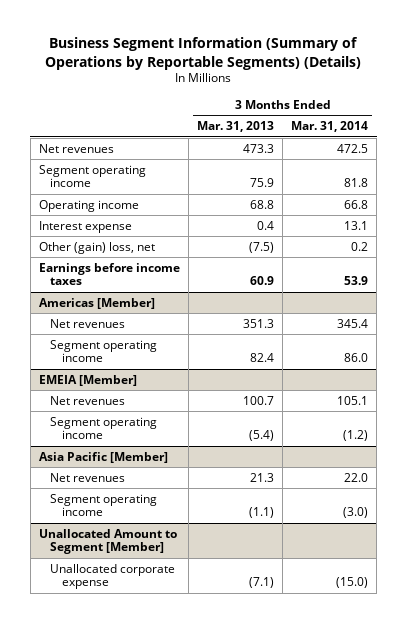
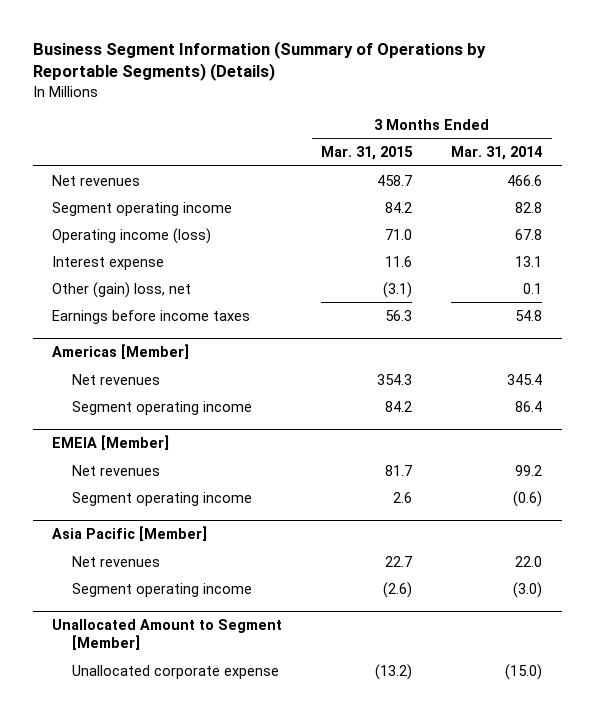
- | 3 Months Ended Mar. 31, 2013 | 3 Months Ended Mar. 31, 2014
+ | 3 Months Ended Mar. 31, 2015 | 3 Months Ended Mar. 31, 2014
- Net revenues | 473.3 | 472.5
- Segment operating income | 75.9 | 81.8
- Operating income | 68.8 | 66.8
+ Net revenues | 458.7 | 466.6
+ Segment operating income | 84.2 | 82.8
+ Operating income (loss) | 71.0 | 67.8
- Other (gain) loss, net | (7.5) | 0.2
- Earnings before income taxes | 60.9 | 53.9
+ Other (gain) loss, net | (3.1) | 0.1
+ Earnings before income taxes | 56.3 | 54.8
@ Americas [Member]
- Segment operating income | 82.4 | 86.0
+ Segment operating income | 84.2 | 86.4
@ EMEIA [Member]
- Net revenues | 100.7 | 105.1
- Segment operating income | (5.4) | (1.2)
+ Net revenues | 81.7 | 99.2
+ Segment operating income | 2.6 | (0.6)

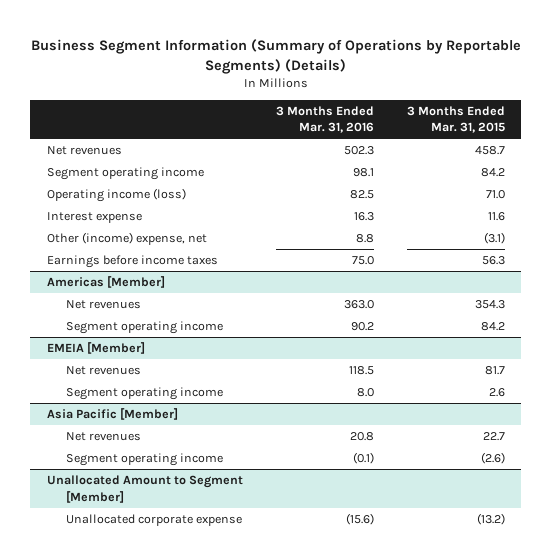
- | 3 Months Ended Mar. 31, 2015 | 3 Months Ended Mar. 31, 2014
+ | 3 Months Ended Mar. 31, 2016 | 3 Months Ended Mar. 31, 2015
- Other (gain) loss, net | (3.1) | 0.1
+ Other (income) expense, net | 8.8 | (3.1)

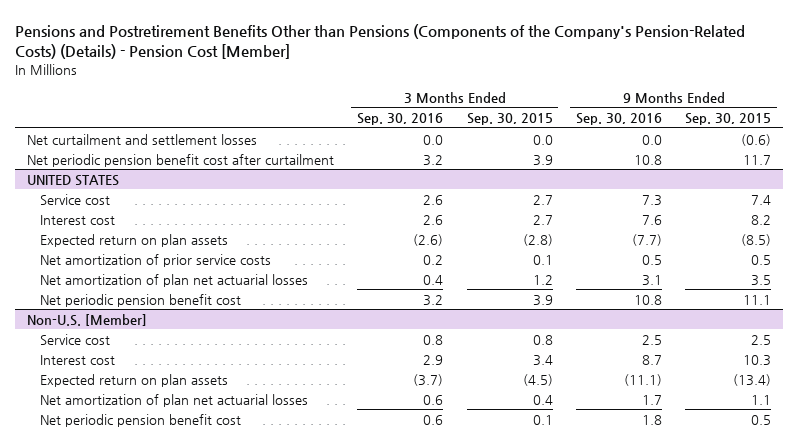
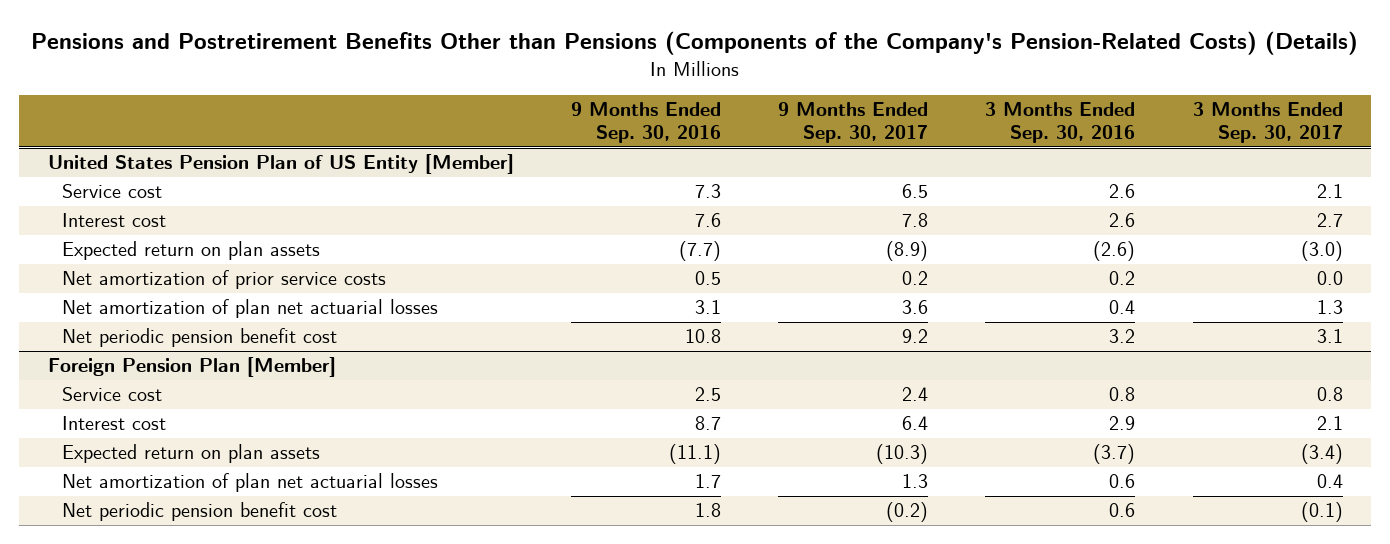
- Pensions and Postretirement Benefits Other than Pensions (Components of the Company's Pension-Related Costs) (Details) - Pension Cost [Member]
+ Pensions and Postretirement Benefits Other than Pensions (Components of the Company's Pension-Related Costs) (Details)
- | 3 Months Ended Sep. 30, 2016 | 3 Months Ended Sep. 30, 2015 | 9 Months Ended Sep. 30, 2016 | 9 Months Ended Sep. 30, 2015
+ | 9 Months Ended Sep. 30, 2016 | 9 Months Ended Sep. 30, 2017 | 3 Months Ended Sep. 30, 2016 | 3 Months Ended Sep. 30, 2017
- Net curtailment and settlement losses | 0.0 | 0.0 | 0.0 | (0.6)
- Net periodic pension benefit cost after curtailment | 3.2 | 3.9 | 10.8 | 11.7
- UNITED STATES
+ United States Pension Plan of US Entity [Member]
- Non-U.S. [Member]
+ Foreign Pension Plan [Member]

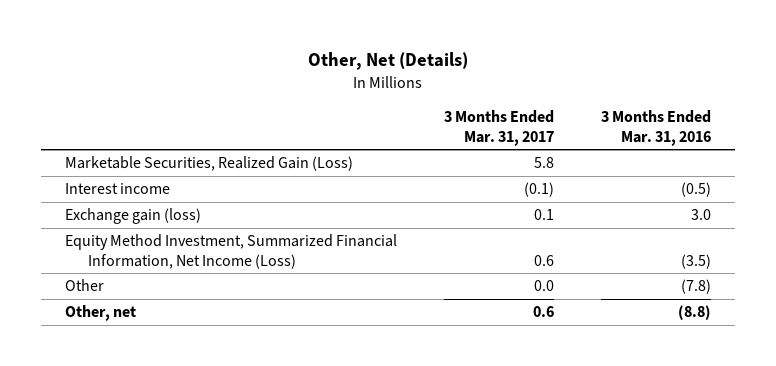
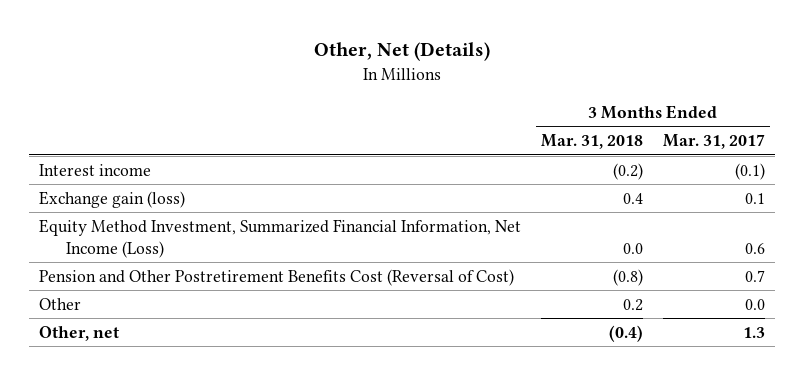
- | 3 Months Ended Mar. 31, 2017 | 3 Months Ended Mar. 31, 2016
+ | 3 Months Ended Mar. 31, 2018 | 3 Months Ended Mar. 31, 2017
- Marketable Securities, Realized Gain (Loss) | 5.8 |
+ Pension and Other Postretirement Benefits Cost (Reversal of Cost) | (0.8) | 0.7
- Other, net | 0.6 | (8.8)
+ Other, net | (0.4) | 1.3

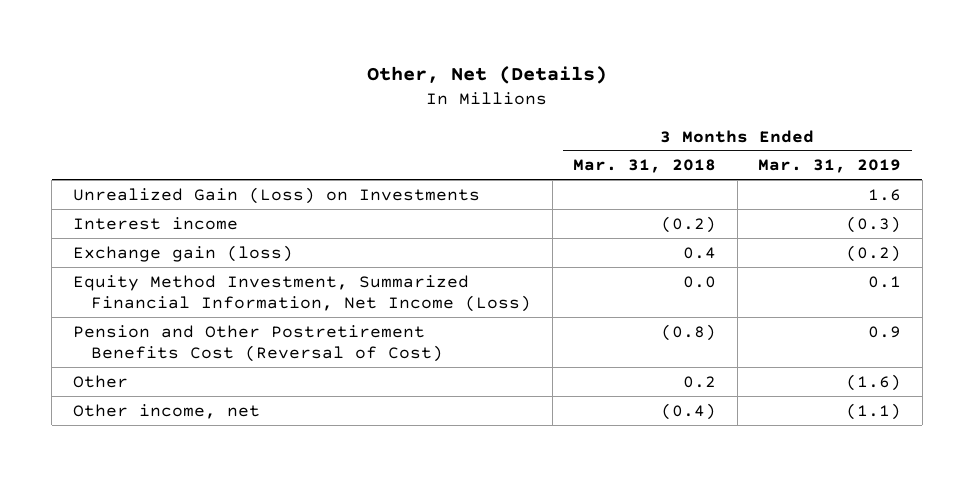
- | 3 Months Ended Mar. 31, 2018 | 3 Months Ended Mar. 31, 2017
+ | 3 Months Ended Mar. 31, 2018 | 3 Months Ended Mar. 31, 2019
+ Unrealized Gain (Loss) on Investments | | 1.6
- Other, net | (0.4) | 1.3
+ Other income, net | (0.4) | (1.1)

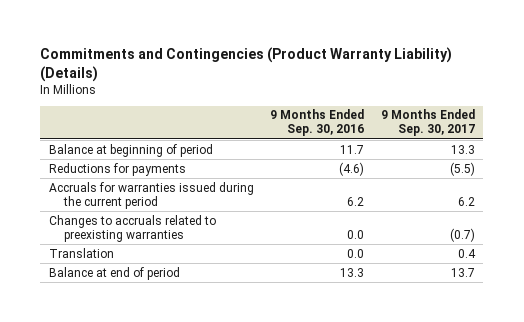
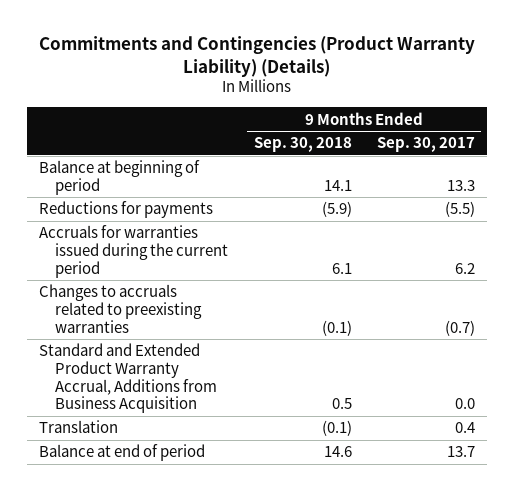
- | 9 Months Ended Sep. 30, 2016 | 9 Months Ended Sep. 30, 2017
+ | 9 Months Ended Sep. 30, 2018 | 9 Months Ended Sep. 30, 2017
+ Standard and Extended Product Warranty Accrual, Additions from Business Acquisition | 0.5 | 0.0

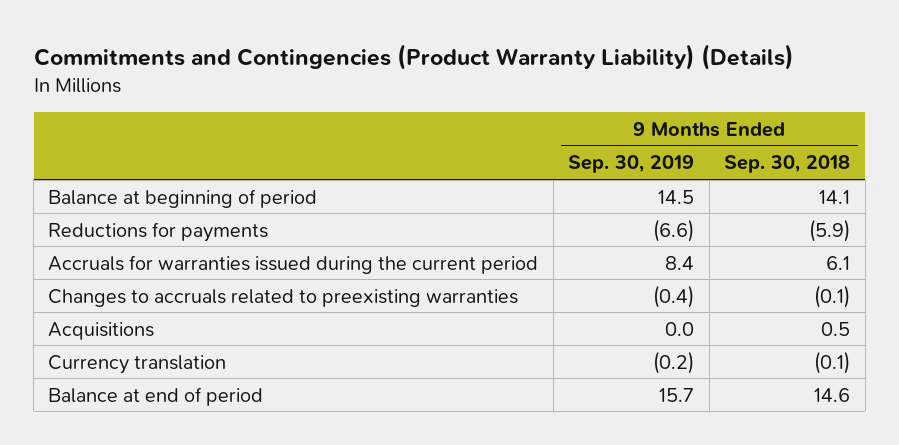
- | 9 Months Ended Sep. 30, 2018 | 9 Months Ended Sep. 30, 2017
+ | 9 Months Ended Sep. 30, 2019 | 9 Months Ended Sep. 30, 2018
- Standard and Extended Product Warranty Accrual, Additions from Business Acquisition | 0.5 | 0.0
- Translation | (0.1) | 0.4
+ Acquisitions | 0.0 | 0.5
+ Currency translation | (0.2) | (0.1)

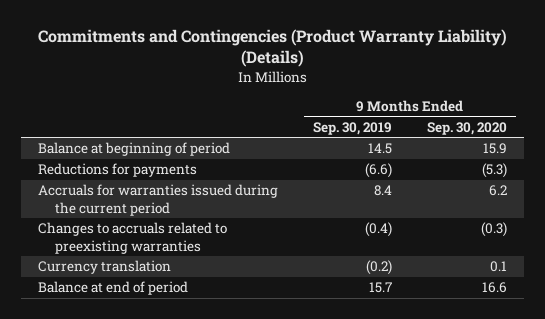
- | 9 Months Ended Sep. 30, 2019 | 9 Months Ended Sep. 30, 2018
+ | 9 Months Ended Sep. 30, 2019 | 9 Months Ended Sep. 30, 2020
- Acquisitions | 0.0 | 0.5

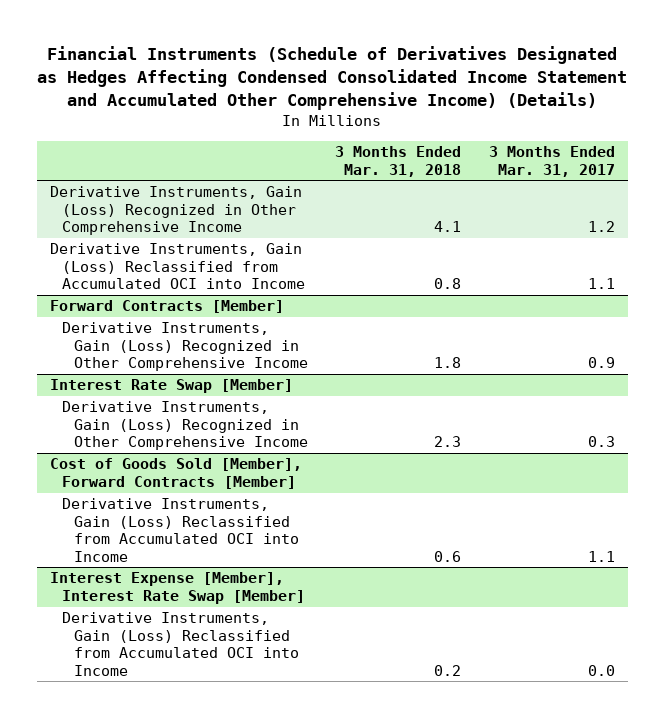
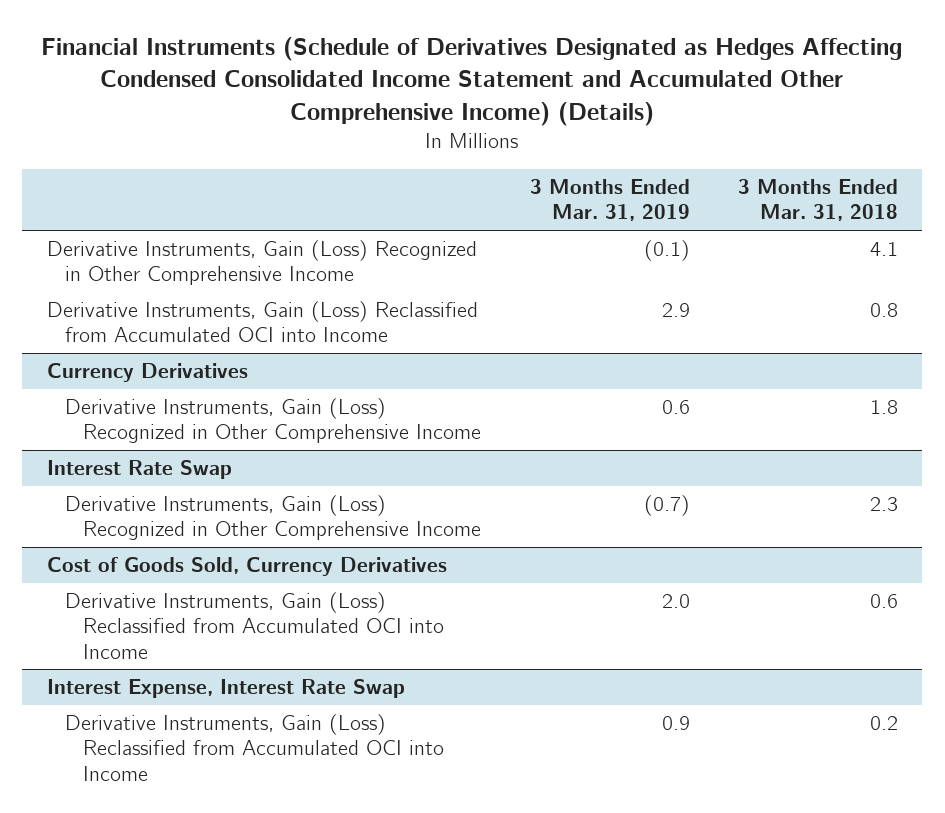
- | 3 Months Ended Mar. 31, 2018 | 3 Months Ended Mar. 31, 2017
+ | 3 Months Ended Mar. 31, 2019 | 3 Months Ended Mar. 31, 2018
- Forward Contracts [Member]
+ Currency Derivatives
- Interest Rate Swap [Member]
+ Interest Rate Swap
- Cost of Goods Sold [Member], Forward Contracts [Member]
+ Cost of Goods Sold, Currency Derivatives
- Interest Expense [Member], Interest Rate Swap [Member]
+ Interest Expense, Interest Rate Swap

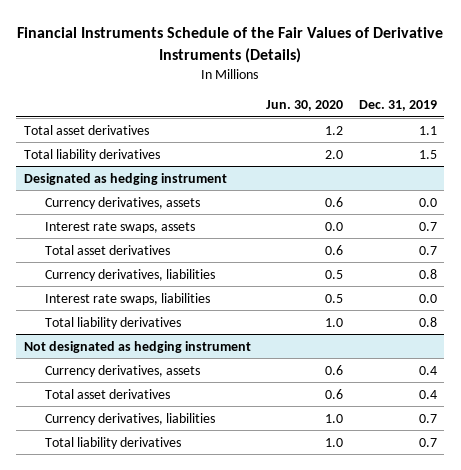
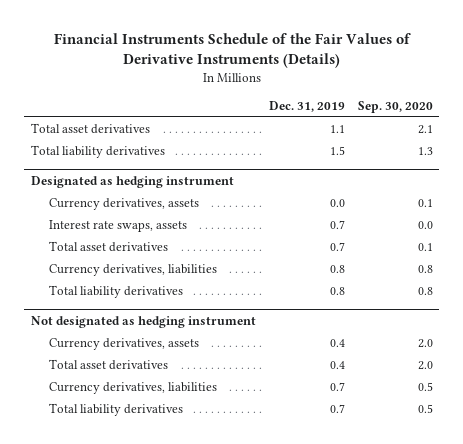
- | Jun. 30, 2020 | Dec. 31, 2019
+ | Dec. 31, 2019 | Sep. 30, 2020
@ Designated as hedging instrument
- Interest rate swaps, liabilities | 0.5 | 0.0

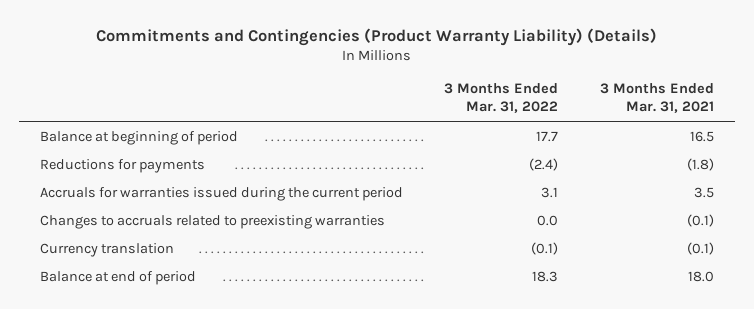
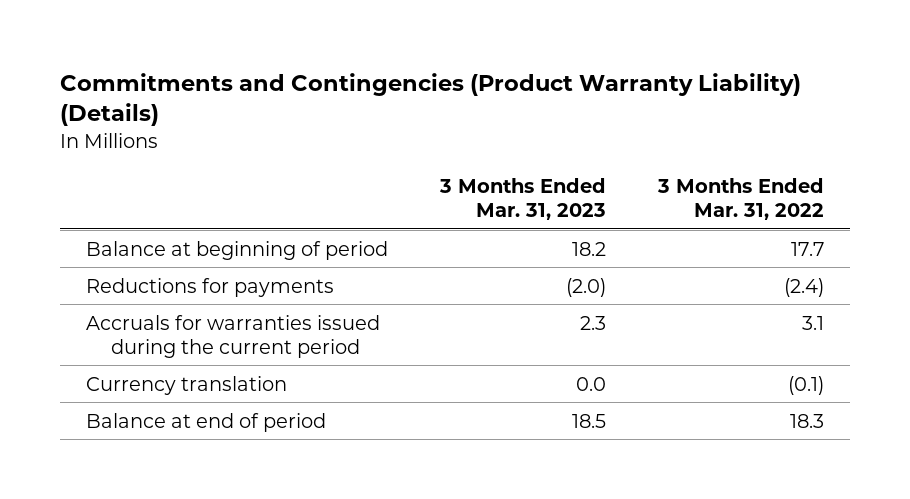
- | 3 Months Ended Mar. 31, 2022 | 3 Months Ended Mar. 31, 2021
+ | 3 Months Ended Mar. 31, 2023 | 3 Months Ended Mar. 31, 2022
- Changes to accruals related to preexisting warranties | 0.0 | (0.1)

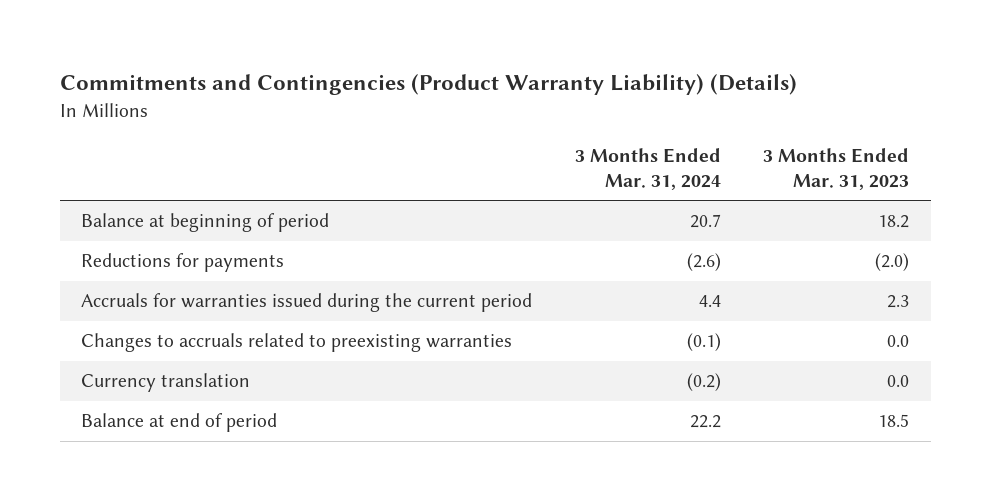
- | 3 Months Ended Mar. 31, 2023 | 3 Months Ended Mar. 31, 2022
+ | 3 Months Ended Mar. 31, 2024 | 3 Months Ended Mar. 31, 2023
+ Changes to accruals related to preexisting warranties | (0.1) | 0.0

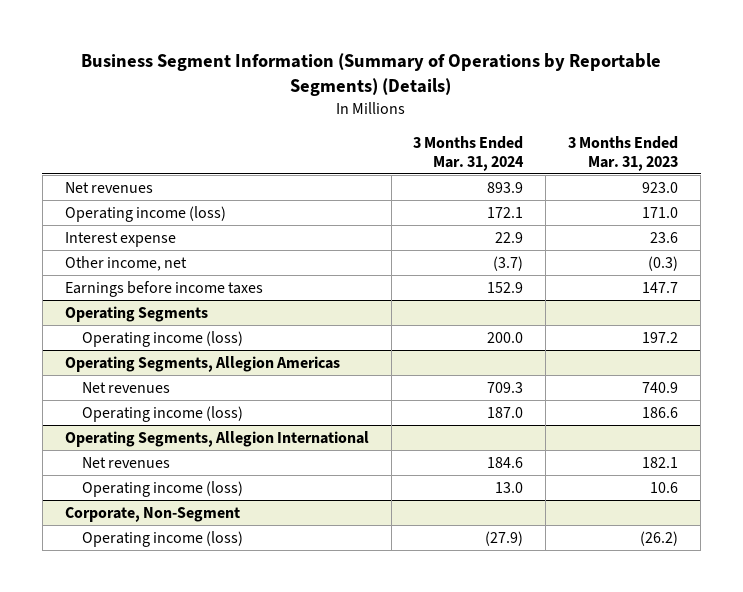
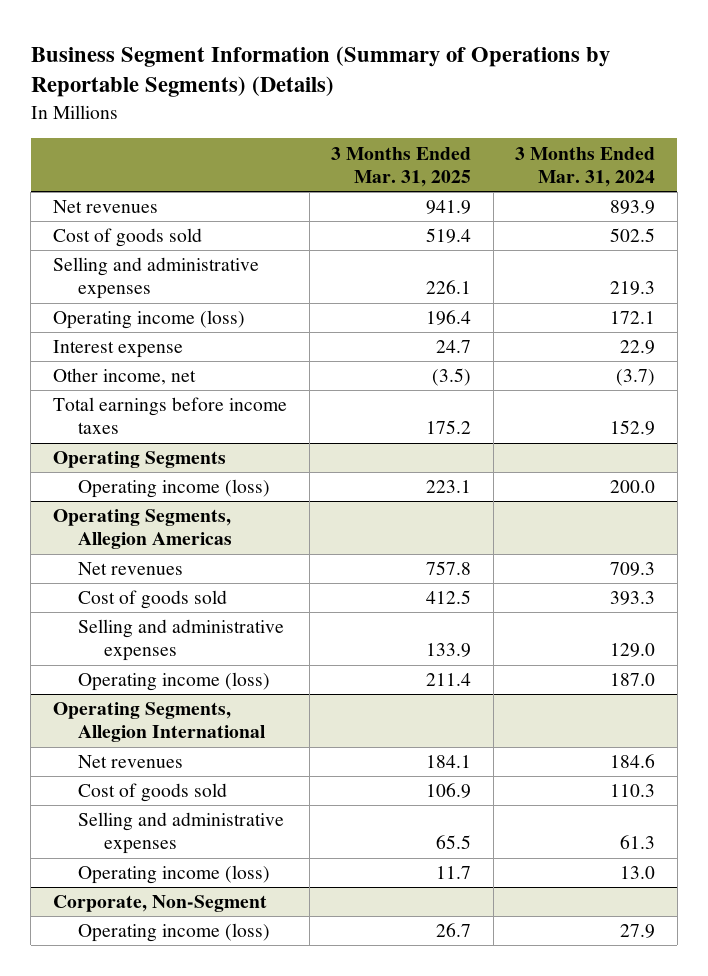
- | 3 Months Ended Mar. 31, 2024 | 3 Months Ended Mar. 31, 2023
+ | 3 Months Ended Mar. 31, 2025 | 3 Months Ended Mar. 31, 2024
+ Cost of goods sold | 519.4 | 502.5
+ Selling and administrative expenses | 226.1 | 219.3
- Earnings before income taxes | 152.9 | 147.7
+ Total earnings before income taxes | 175.2 | 152.9
@ Operating Segments, Allegion Americas
+ Cost of goods sold | 412.5 | 393.3
+ Selling and administrative expenses | 133.9 | 129.0
@ Operating Segments, Allegion International
+ Cost of goods sold | 106.9 | 110.3
+ Selling and administrative expenses | 65.5 | 61.3
@ Corporate, Non-Segment
- Operating income (loss) | (27.9) | (26.2)
+ Operating income (loss) | 26.7 | 27.9

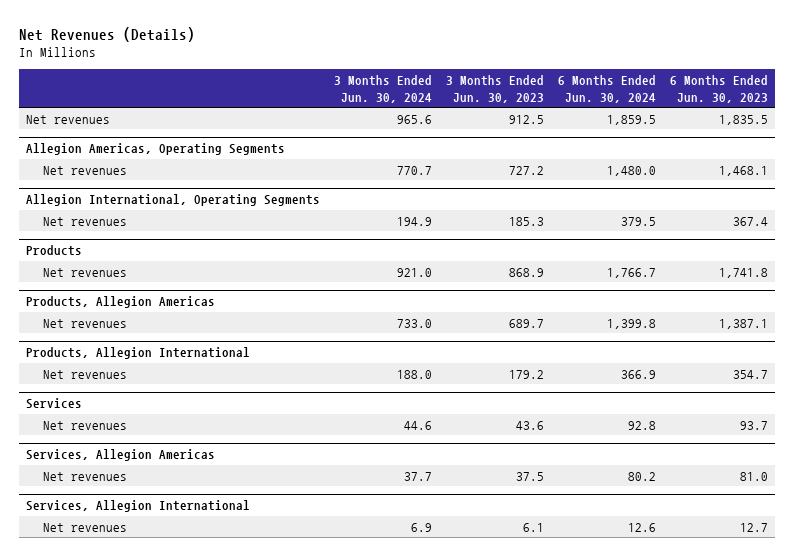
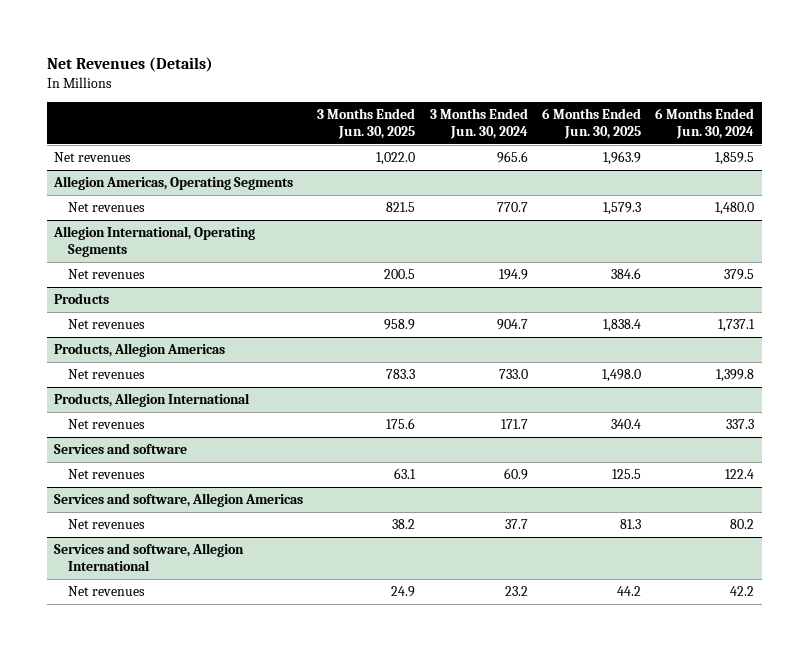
- | 3 Months Ended Jun. 30, 2024 | 3 Months Ended Jun. 30, 2023 | 6 Months Ended Jun. 30, 2024 | 6 Months Ended Jun. 30, 2023
+ | 3 Months Ended Jun. 30, 2025 | 3 Months Ended Jun. 30, 2024 | 6 Months Ended Jun. 30, 2025 | 6 Months Ended Jun. 30, 2024
@ Products
- Net revenues | 921.0 | 868.9 | 1,766.7 | 1,741.8
+ Net revenues | 958.9 | 904.7 | 1,838.4 | 1,737.1
@ Products, Allegion International
- Net revenues | 188.0 | 179.2 | 366.9 | 354.7
- Services
- Net revenues | 44.6 | 43.6 | 92.8 | 93.7
- Services, Allegion Americas
@ Products, Allegion International
+ Net revenues | 175.6 | 171.7 | 340.4 | 337.3
+ Services and software
+ Net revenues | 63.1 | 60.9 | 125.5 | 122.4
+ Services and software, Allegion Americas
- Services, Allegion International
- Net revenues | 6.9 | 6.1 | 12.6 | 12.7
+ Services and software, Allegion International
+ Net revenues | 24.9 | 23.2 | 44.2 | 42.2

